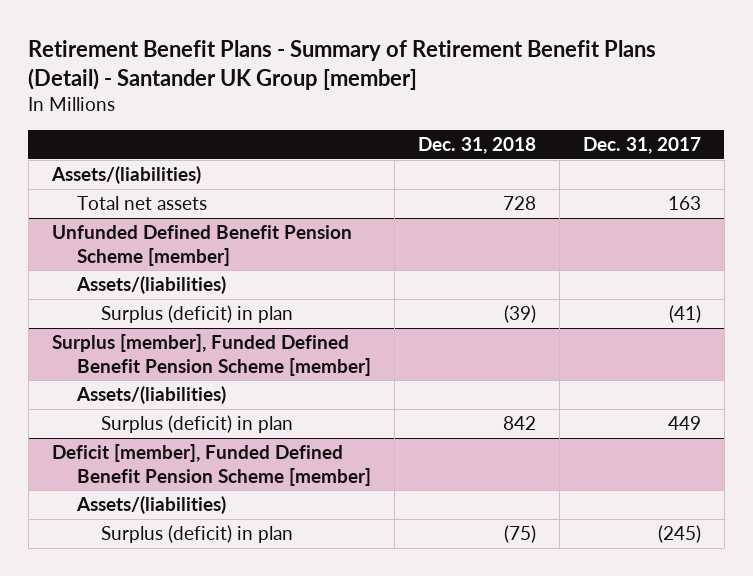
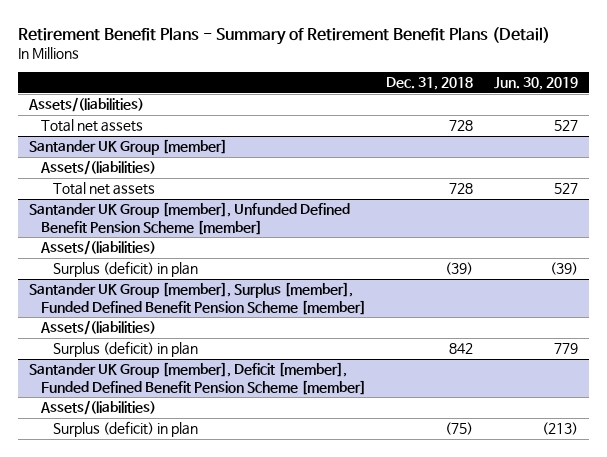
- Retirement Benefit Plans - Summary of Retirement Benefit Plans (Detail) - Santander UK Group [member]
+ Retirement Benefit Plans - Summary of Retirement Benefit Plans (Detail)
- | Dec. 31, 2018 | Dec. 31, 2017
+ | Dec. 31, 2018 | Jun. 30, 2019
- Unfunded Defined Benefit Pension Scheme [member]
+ Santander UK Group [member]
+ Total net assets | 728 | 527
+ Santander UK Group [member], Unfunded Defined Benefit Pension Scheme [member]
+ Assets/(liabilities)
- Surplus [member], Funded Defined Benefit Pension Scheme [member]
+ Santander UK Group [member], Surplus [member], Funded Defined Benefit Pension Scheme [member]
- Deficit [member], Funded Defined Benefit Pension Scheme [member]
+ Santander UK Group [member], Deficit [member], Funded Defined Benefit Pension Scheme [member]

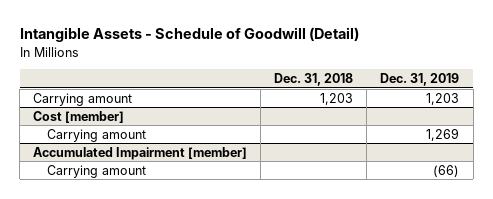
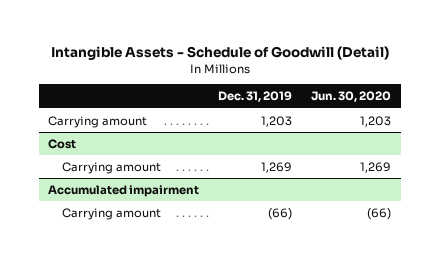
- | Dec. 31, 2018 | Dec. 31, 2019
+ | Dec. 31, 2019 | Jun. 30, 2020
- Cost [member]
+ Cost
- Accumulated Impairment [member]
+ Accumulated impairment

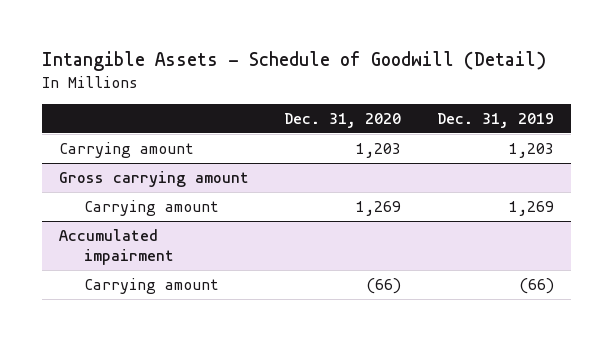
- | Dec. 31, 2019 | Jun. 30, 2020
+ | Dec. 31, 2020 | Dec. 31, 2019
- Cost
+ Gross carrying amount

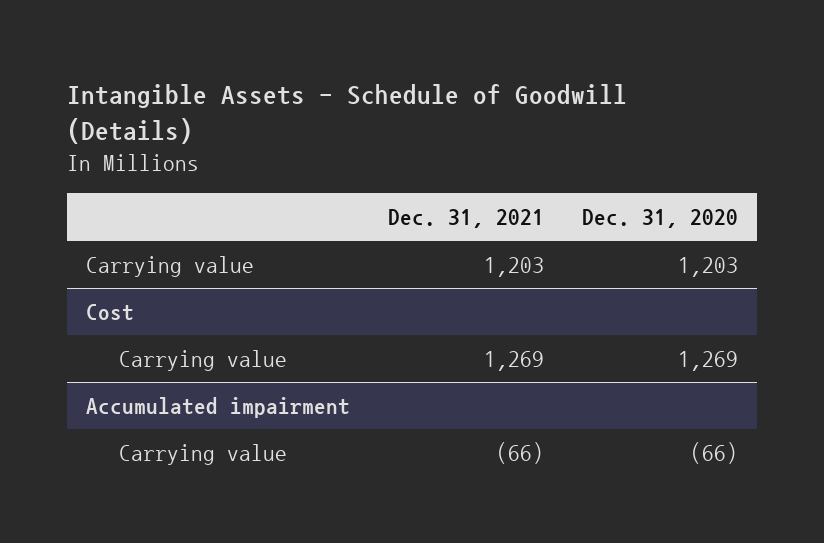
- Intangible Assets - Schedule of Goodwill (Detail)
+ Intangible Assets - Schedule of Goodwill (Details)
- | Dec. 31, 2020 | Dec. 31, 2019
+ | Dec. 31, 2021 | Dec. 31, 2020
- Carrying amount | 1,203 | 1,203
- Gross carrying amount
- Carrying amount | 1,269 | 1,269
+ Carrying value | 1,203 | 1,203
+ Cost
+ Carrying value | 1,269 | 1,269
@ Accumulated impairment
- Carrying amount | (66) | (66)
+ Carrying value | (66) | (66)

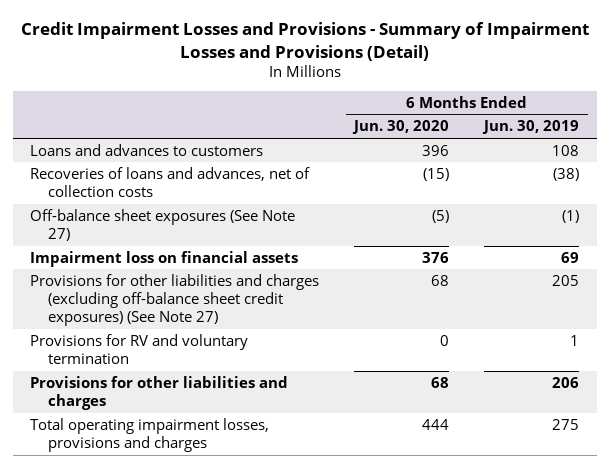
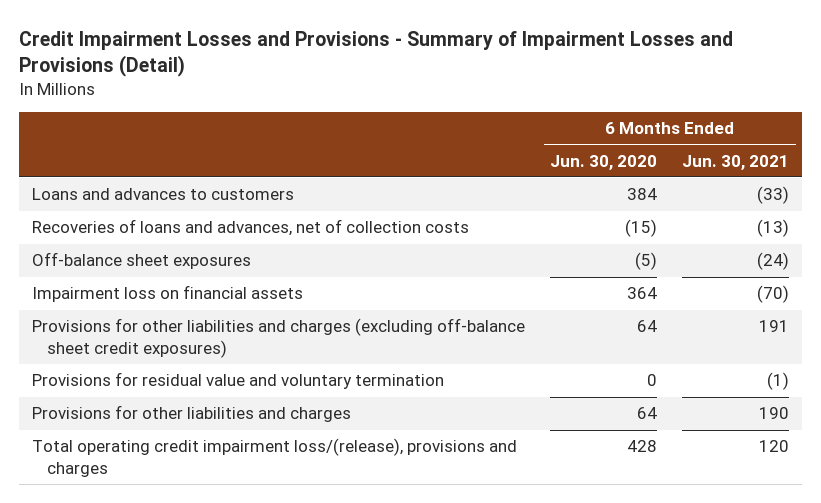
- | 6 Months Ended Jun. 30, 2020 | 6 Months Ended Jun. 30, 2019
+ | 6 Months Ended Jun. 30, 2020 | 6 Months Ended Jun. 30, 2021
- Loans and advances to customers | 396 | 108
+ Loans and advances to customers | 384 | (33)
- Off-balance sheet exposures (See Note 27) | (5) | (1)
- Impairment loss on financial assets | 376 | 69
- Provisions for other liabilities and charges (excluding off-balance sheet credit exposures) (See Note 27) | 68 | 205
- Provisions for RV and voluntary termination | 0 | 1
- Provisions for other liabilities and charges | 68 | 206
- Total operating impairment losses, provisions and charges | 444 | 275
+ Off-balance sheet exposures | (5) | (24)
+ Impairment loss on financial assets | 364 | (70)
+ Provisions for other liabilities and charges (excluding off-balance sheet credit exposures) | 64 | 191
+ Provisions for residual value and voluntary termination | 0 | (1)
+ Provisions for other liabilities and charges | 64 | 190
+ Total operating credit impairment loss/(release), provisions and charges | 428 | 120

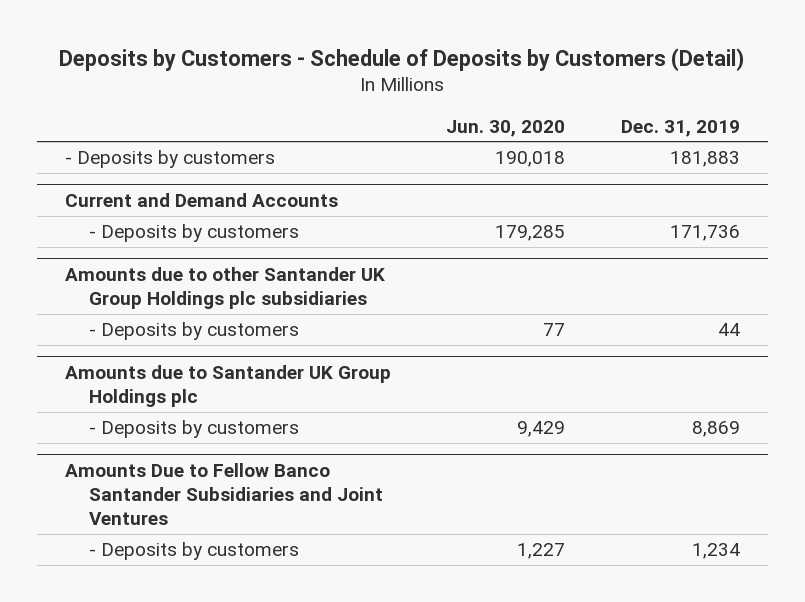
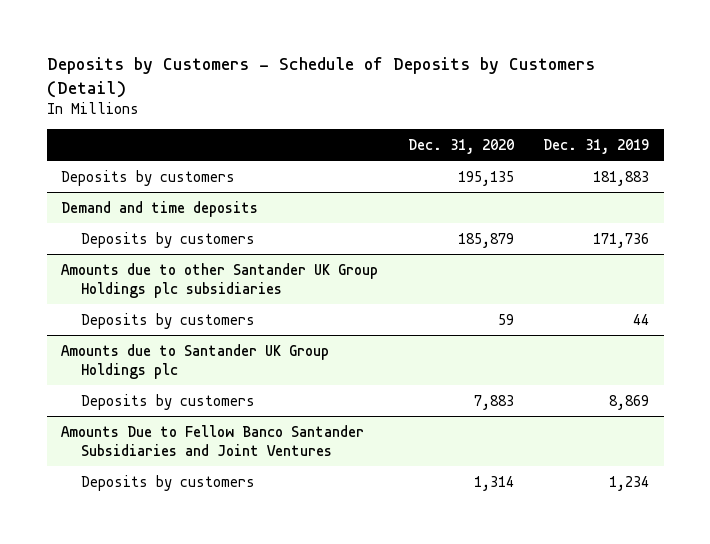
- | Jun. 30, 2020 | Dec. 31, 2019
+ | Dec. 31, 2020 | Dec. 31, 2019
- - Deposits by customers | 190,018 | 181,883
- Current and Demand Accounts
- - Deposits by customers | 179,285 | 171,736
+ Deposits by customers | 195,135 | 181,883
+ Demand and time deposits
+ Deposits by customers | 185,879 | 171,736
@ Amounts due to other Santander UK Group Holdings plc subsidiaries
- - Deposits by customers | 77 | 44
+ Deposits by customers | 59 | 44
@ Amounts due to Santander UK Group Holdings plc
- - Deposits by customers | 9,429 | 8,869
+ Deposits by customers | 7,883 | 8,869
@ Amounts Due to Fellow Banco Santander Subsidiaries and Joint Ventures
- - Deposits by customers | 1,227 | 1,234
+ Deposits by customers | 1,314 | 1,234

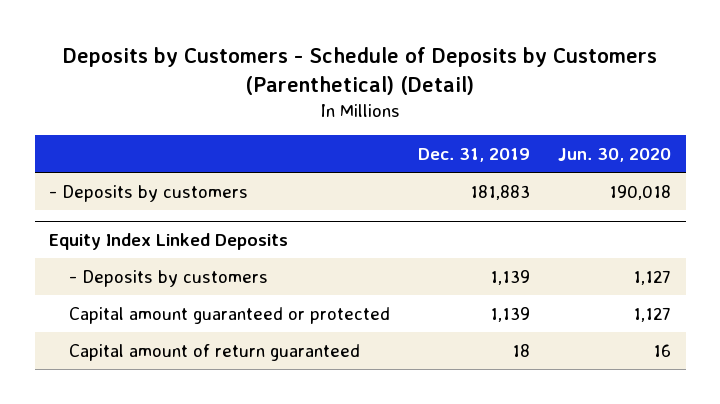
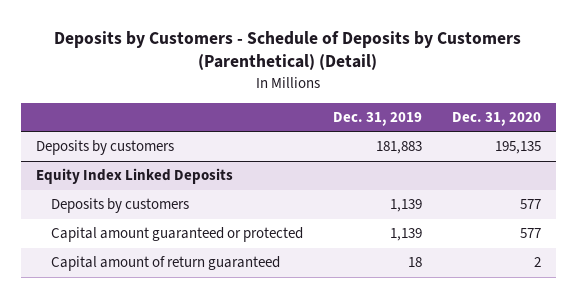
- | Dec. 31, 2019 | Jun. 30, 2020
+ | Dec. 31, 2019 | Dec. 31, 2020
- - Deposits by customers | 181,883 | 190,018
+ Deposits by customers | 181,883 | 195,135
@ Equity Index Linked Deposits
- - Deposits by customers | 1,139 | 1,127
+ Deposits by customers | 1,139 | 577

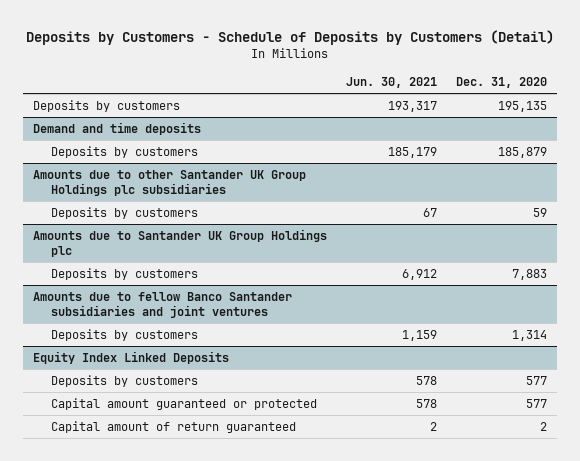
- Deposits by Customers - Schedule of Deposits by Customers (Parenthetical) (Detail)
+ Deposits by Customers - Schedule of Deposits by Customers (Detail)
- | Dec. 31, 2019 | Dec. 31, 2020
+ | Jun. 30, 2021 | Dec. 31, 2020
+ Demand and time deposits
+ Deposits by customers | 185,179 | 185,879
+ Amounts due to other Santander UK Group Holdings plc subsidiaries
+ Deposits by customers | 67 | 59
+ Amounts due to Santander UK Group Holdings plc
+ Deposits by customers | 6,912 | 7,883
+ Amounts due to fellow Banco Santander subsidiaries and joint ventures
+ Deposits by customers | 1,159 | 1,314

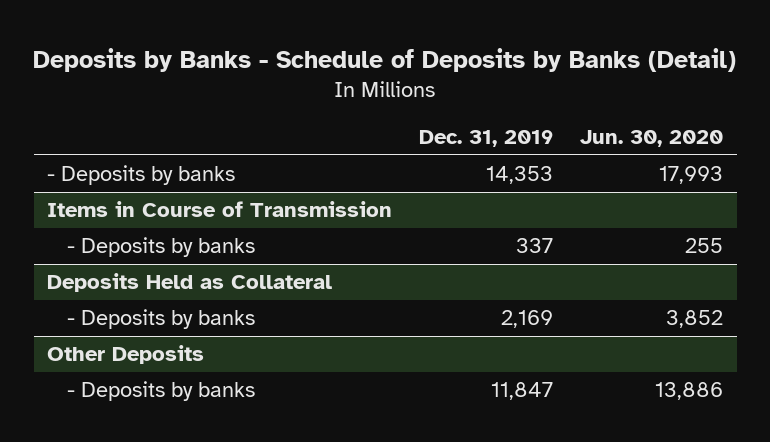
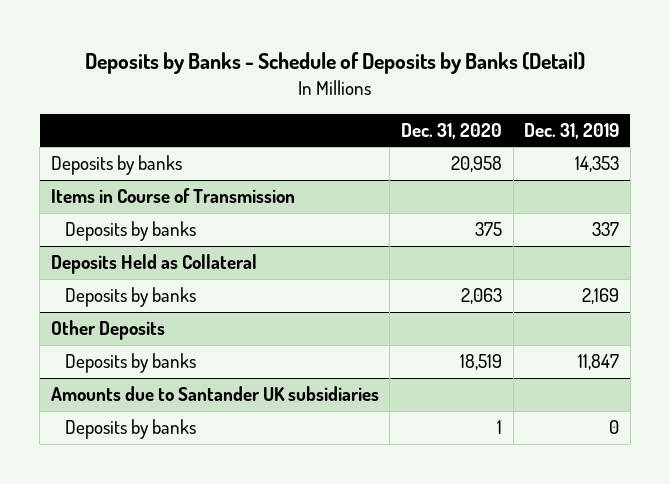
- | Dec. 31, 2019 | Jun. 30, 2020
+ | Dec. 31, 2020 | Dec. 31, 2019
- - Deposits by banks | 14,353 | 17,993
+ Deposits by banks | 20,958 | 14,353
@ Items in Course of Transmission
- - Deposits by banks | 337 | 255
+ Deposits by banks | 375 | 337
@ Deposits Held as Collateral
- - Deposits by banks | 2,169 | 3,852
+ Deposits by banks | 2,063 | 2,169
@ Other Deposits
- - Deposits by banks | 11,847 | 13,886
+ Deposits by banks | 18,519 | 11,847
+ Amounts due to Santander UK subsidiaries
+ Deposits by banks | 1 | 0

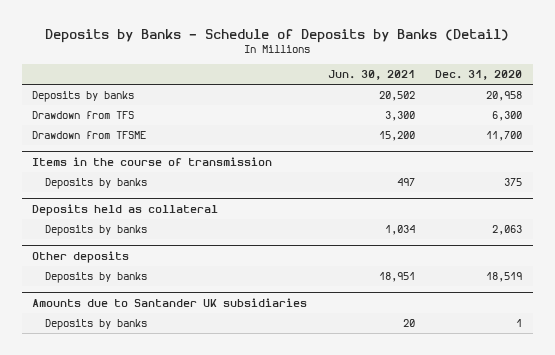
- | Dec. 31, 2020 | Dec. 31, 2019
+ | Jun. 30, 2021 | Dec. 31, 2020
- Items in Course of Transmission
+ Drawdown from TFS | 3,300 | 6,300
+ Drawdown from TFSME | 15,200 | 11,700
+ Items in the course of transmission
- Deposits Held as Collateral
+ Deposits held as collateral
- Other Deposits
+ Other deposits

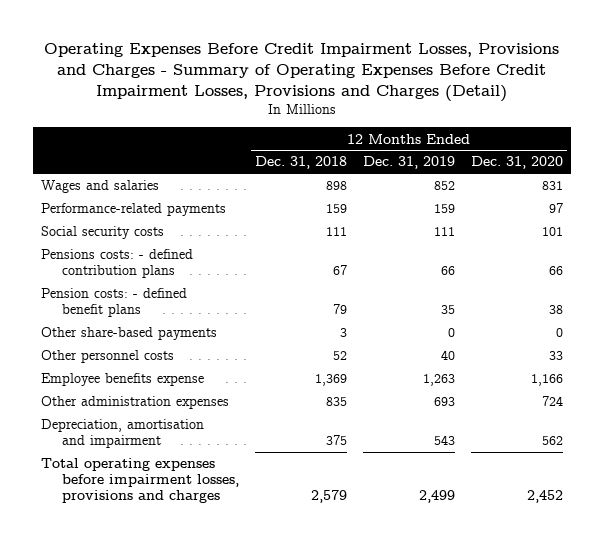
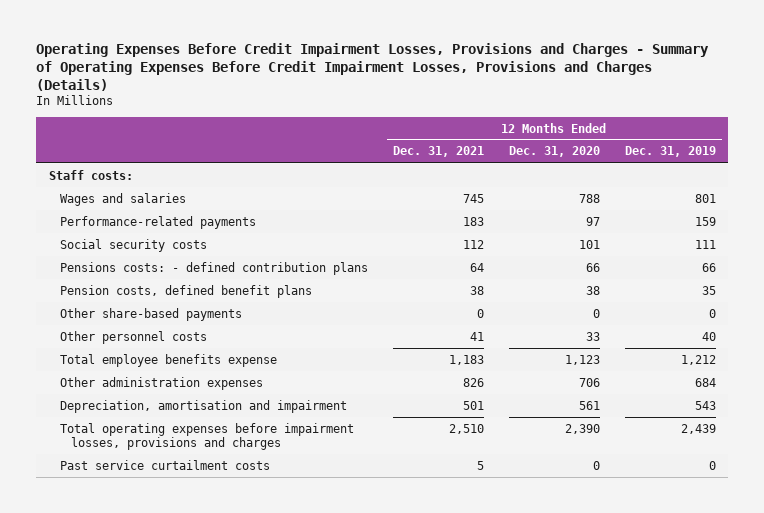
- Operating Expenses Before Credit Impairment Losses, Provisions and Charges - Summary of Operating Expenses Before Credit Impairment Losses, Provisions and Charges (Detail)
+ Operating Expenses Before Credit Impairment Losses, Provisions and Charges - Summary of Operating Expenses Before Credit Impairment Losses, Provisions and Charges (Details)
- | 12 Months Ended Dec. 31, 2018 | 12 Months Ended Dec. 31, 2019 | 12 Months Ended Dec. 31, 2020
+ | 12 Months Ended Dec. 31, 2021 | 12 Months Ended Dec. 31, 2020 | 12 Months Ended Dec. 31, 2019
- Wages and salaries | 898 | 852 | 831
+ Staff costs:
+ Wages and salaries | 745 | 788 | 801
- Pension costs: - defined benefit plans | 79 | 35 | 38
+ Pension costs, defined benefit plans | 38 | 38 | 35
- Employee benefits expense | 1,369 | 1,263 | 1,166
- Other administration expenses | 835 | 693 | 724
- Depreciation, amortisation and impairment | 375 | 543 | 562
- Total operating expenses before impairment losses, provisions and charges | 2,579 | 2,499 | 2,452
+ Total employee benefits expense | 1,183 | 1,123 | 1,212
+ Other administration expenses | 826 | 706 | 684
+ Depreciation, amortisation and impairment | 501 | 561 | 543
+ Total operating expenses before impairment losses, provisions and charges | 2,510 | 2,390 | 2,439
+ Past service curtailment costs | 5 | 0 | 0

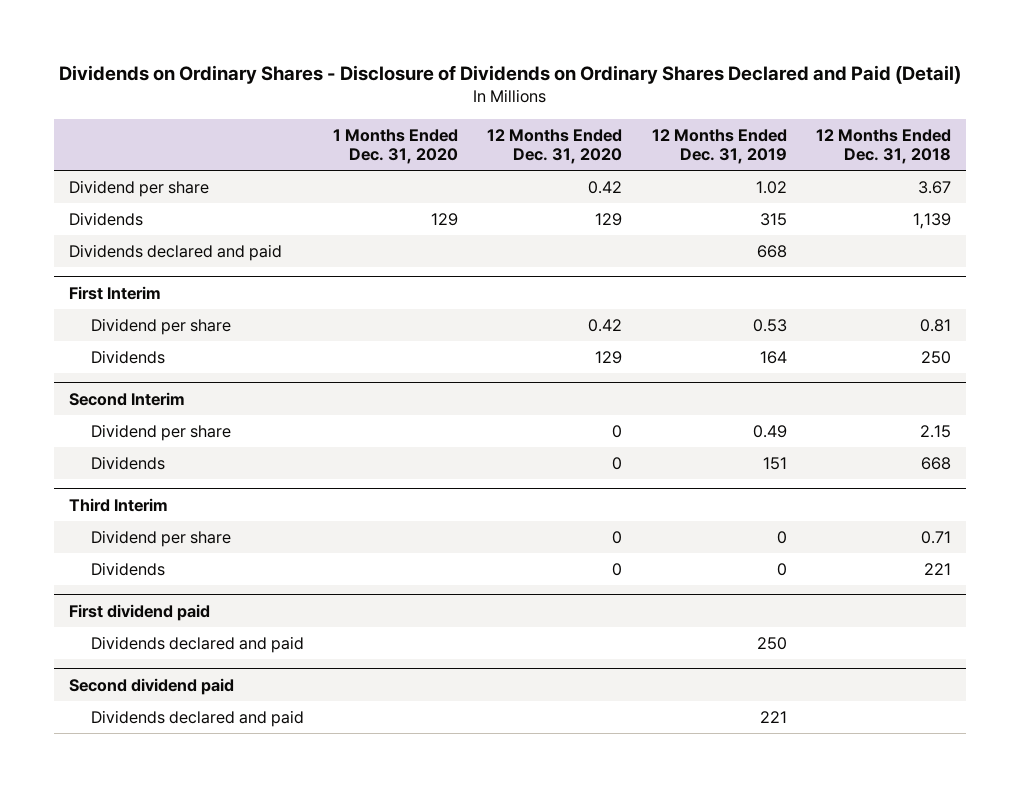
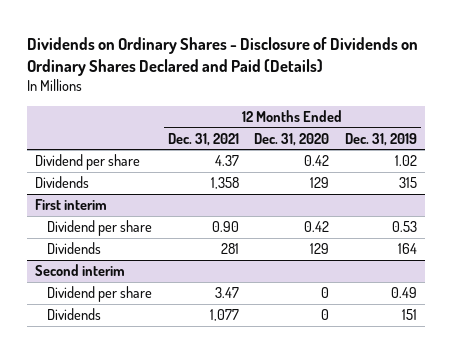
- Dividends on Ordinary Shares - Disclosure of Dividends on Ordinary Shares Declared and Paid (Detail)
+ Dividends on Ordinary Shares - Disclosure of Dividends on Ordinary Shares Declared and Paid (Details)
- | 1 Months Ended Dec. 31, 2020 | 12 Months Ended Dec. 31, 2020 | 12 Months Ended Dec. 31, 2019 | 12 Months Ended Dec. 31, 2018
+ | 12 Months Ended Dec. 31, 2021 | 12 Months Ended Dec. 31, 2020 | 12 Months Ended Dec. 31, 2019
- Dividends declared and paid | | | 668 |
- First Interim
+ First interim
- Second Interim
+ Second interim
- Third Interim
- Dividend per share | | 0 | 0 | 0.71
- Dividends | | 0 | 0 | 221
- First dividend paid
- Dividends declared and paid | | | 250 |
- Second dividend paid
- Dividends declared and paid | | | 221 |

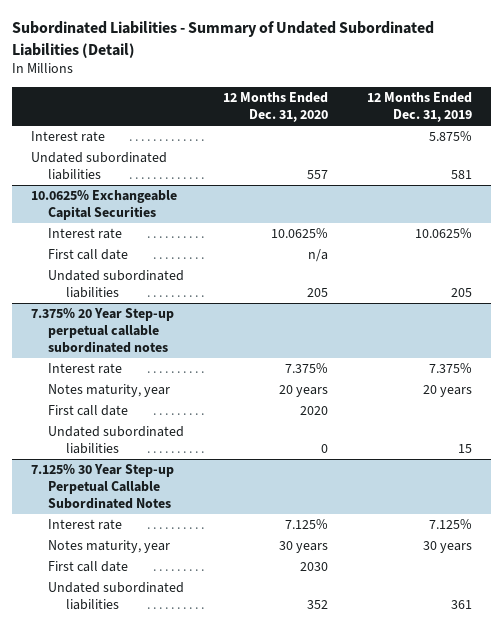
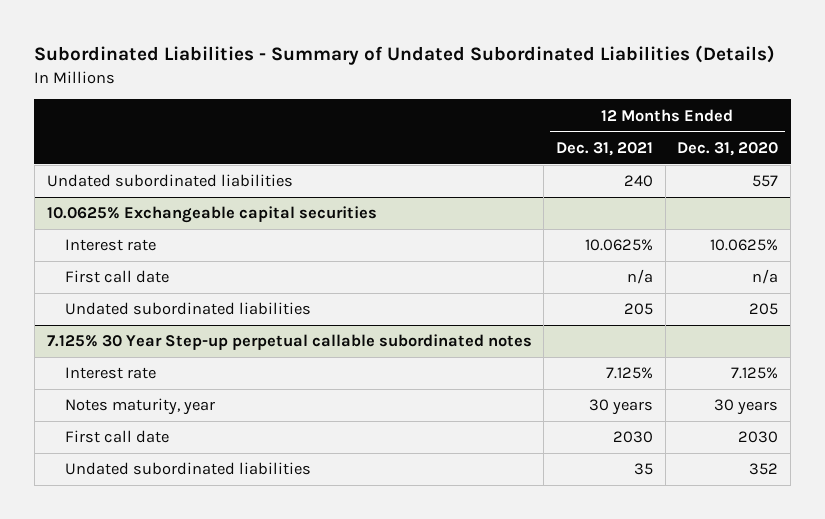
- Subordinated Liabilities - Summary of Undated Subordinated Liabilities (Detail)
+ Subordinated Liabilities - Summary of Undated Subordinated Liabilities (Details)
- | 12 Months Ended Dec. 31, 2020 | 12 Months Ended Dec. 31, 2019
+ | 12 Months Ended Dec. 31, 2021 | 12 Months Ended Dec. 31, 2020
- Interest rate | | 5.875%
- 10.0625% Exchangeable Capital Securities
+ 10.0625% Exchangeable capital securities
- 7.375% 20 Year Step-up perpetual callable subordinated notes
- Interest rate | 7.375% | 7.375%
- Notes maturity, year | 20 years | 20 years
- First call date | 2020 |
- Undated subordinated liabilities | 0 | 15
- 7.125% 30 Year Step-up Perpetual Callable Subordinated Notes
+ 7.125% 30 Year Step-up perpetual callable subordinated notes

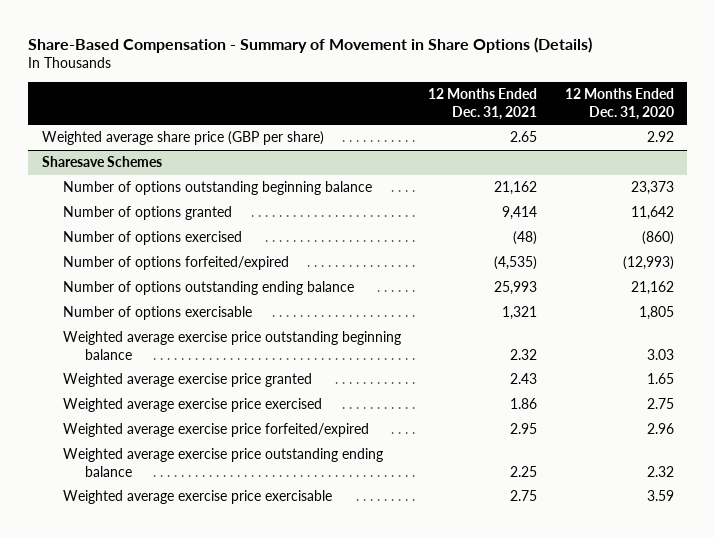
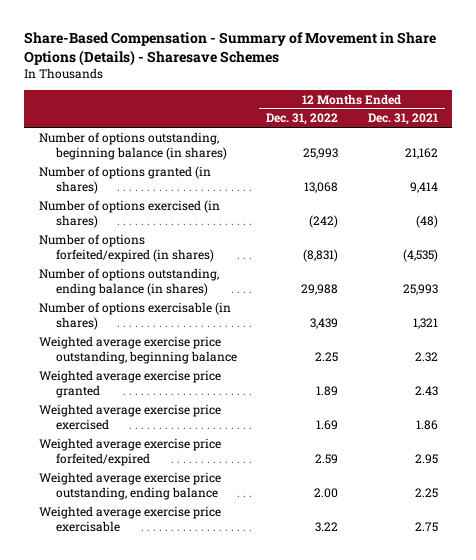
- Share-Based Compensation - Summary of Movement in Share Options (Details)
+ Share-Based Compensation - Summary of Movement in Share Options (Details) - Sharesave Schemes
- | 12 Months Ended Dec. 31, 2021 | 12 Months Ended Dec. 31, 2020
+ | 12 Months Ended Dec. 31, 2022 | 12 Months Ended Dec. 31, 2021
- Weighted average share price (GBP per share) | 2.65 | 2.92
- Sharesave Schemes
- Number of options outstanding beginning balance | 21,162 | 23,373
- Number of options granted | 9,414 | 11,642
- Number of options exercised | (48) | (860)
- Number of options forfeited/expired | (4,535) | (12,993)
- Number of options outstanding ending balance | 25,993 | 21,162
- Number of options exercisable | 1,321 | 1,805
- Weighted average exercise price outstanding beginning balance | 2.32 | 3.03
+ Number of options outstanding, beginning balance (in shares) | 25,993 | 21,162
+ Number of options granted (in shares) | 13,068 | 9,414
+ Number of options exercised (in shares) | (242) | (48)
+ Number of options forfeited/expired (in shares) | (8,831) | (4,535)
+ Number of options outstanding, ending balance (in shares) | 29,988 | 25,993
+ Number of options exercisable (in shares) | 3,439 | 1,321
+ Weighted average exercise price outstanding, beginning balance | 2.25 | 2.32
- Weighted average exercise price outstanding ending balance | 2.25 | 2.32
+ Weighted average exercise price outstanding, ending balance | 2.00 | 2.25

